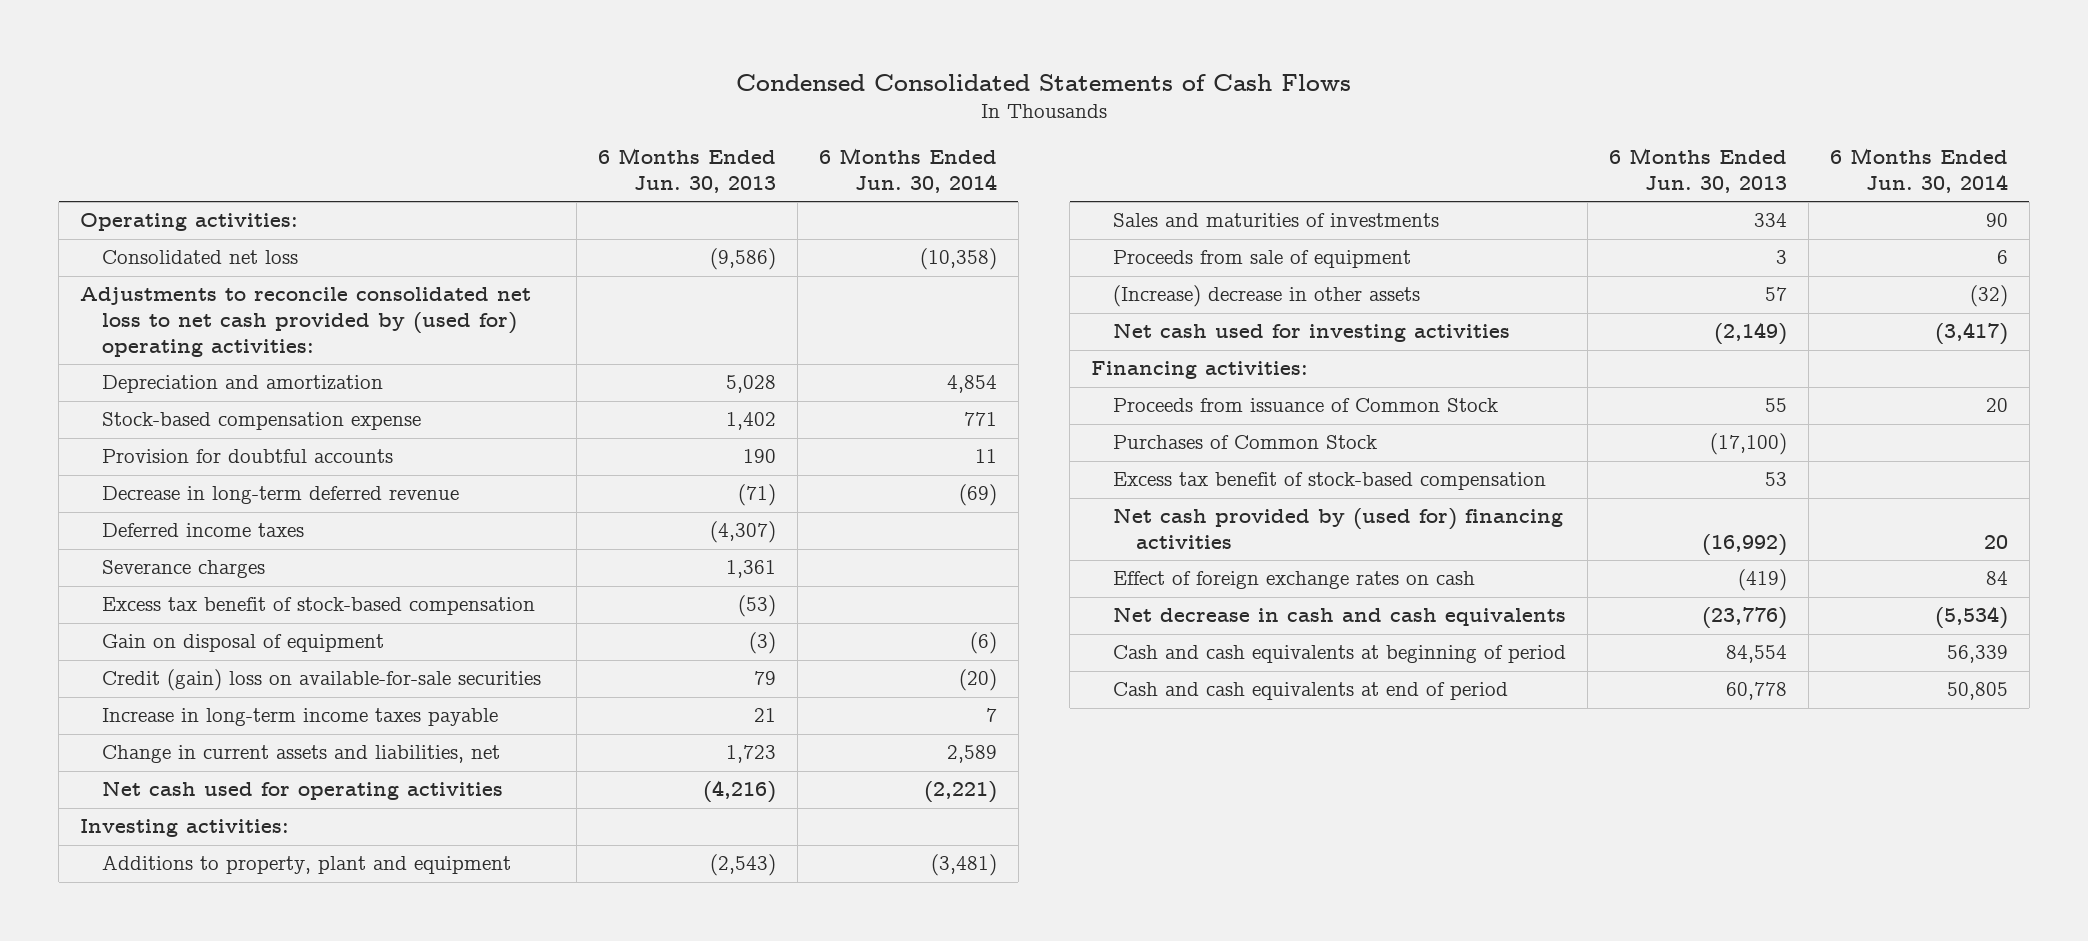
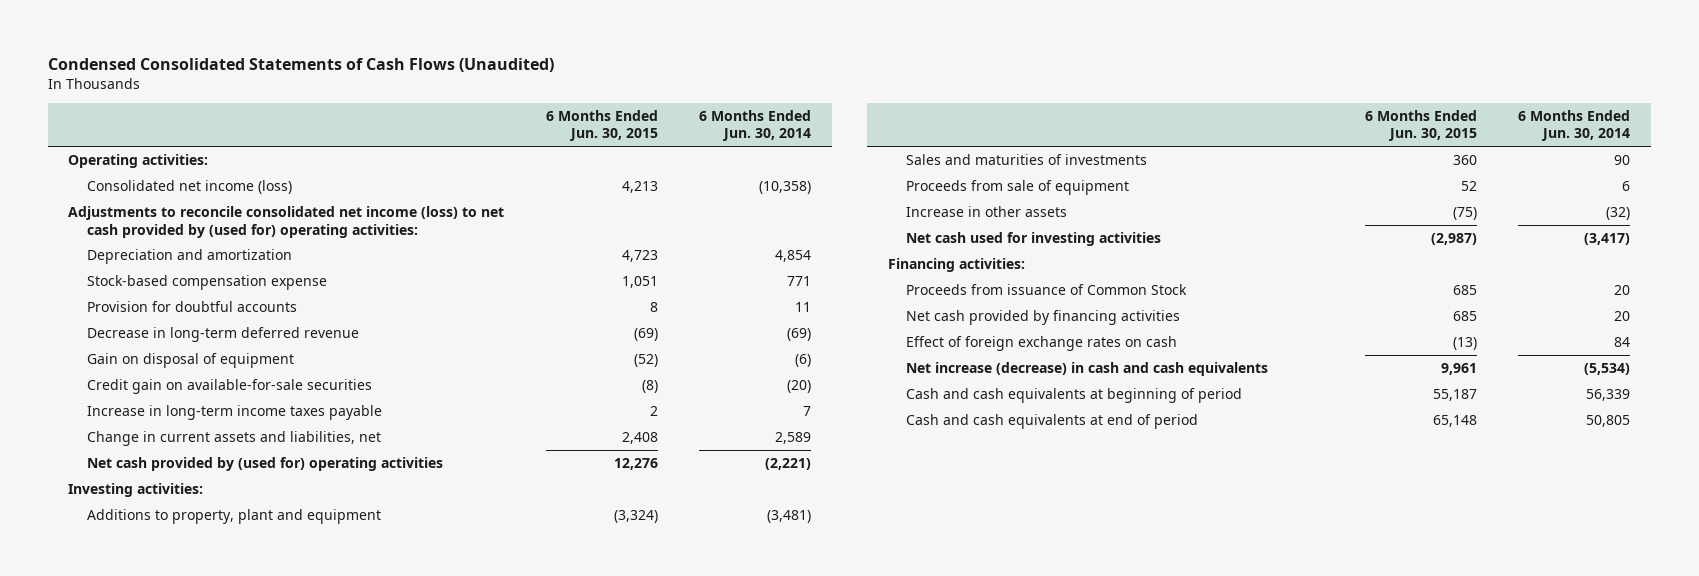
- Condensed Consolidated Statements of Cash Flows
+ Condensed Consolidated Statements of Cash Flows (Unaudited)
- | 6 Months Ended Jun. 30, 2013 | 6 Months Ended Jun. 30, 2014
+ | 6 Months Ended Jun. 30, 2015 | 6 Months Ended Jun. 30, 2014
- Consolidated net loss | (9,586) | (10,358)
- Adjustments to reconcile consolidated net loss to net cash provided by (used for) operating activities:
+ Consolidated net income (loss) | 4,213 | (10,358)
+ Adjustments to reconcile consolidated net income (loss) to net cash provided by (used for) operating activities:
- Deferred income taxes | (4,307) |
- Severance charges | 1,361 |
- Excess tax benefit of stock-based compensation | (53) |
- Credit (gain) loss on available-for-sale securities | 79 | (20)
+ Credit gain on available-for-sale securities | (8) | (20)
- Net cash used for operating activities | (4,216) | (2,221)
+ Net cash provided by (used for) operating activities | 12,276 | (2,221)
- (Increase) decrease in other assets | 57 | (32)
+ Increase in other assets | (75) | (32)
- Purchases of Common Stock | (17,100) |
- Excess tax benefit of stock-based compensation | 53 |
- Net cash provided by (used for) financing activities | (16,992) | 20
+ Net cash provided by financing activities | 685 | 20
- Net decrease in cash and cash equivalents | (23,776) | (5,534)
+ Net increase (decrease) in cash and cash equivalents | 9,961 | (5,534)

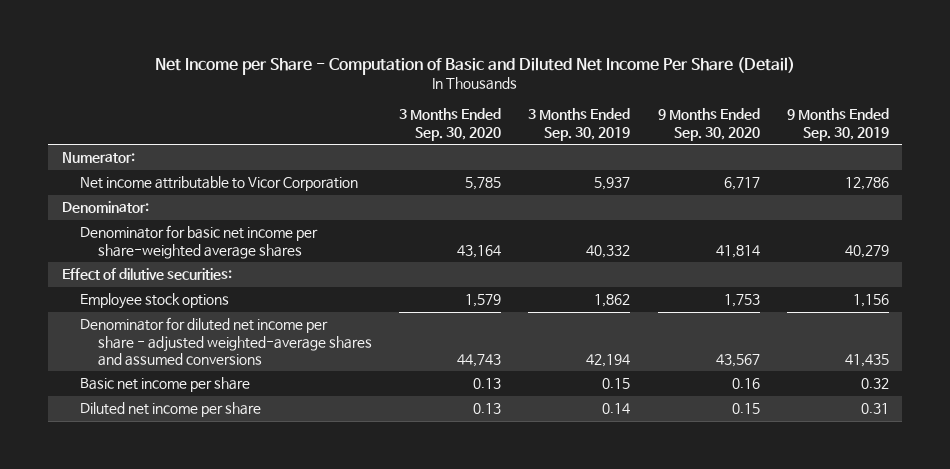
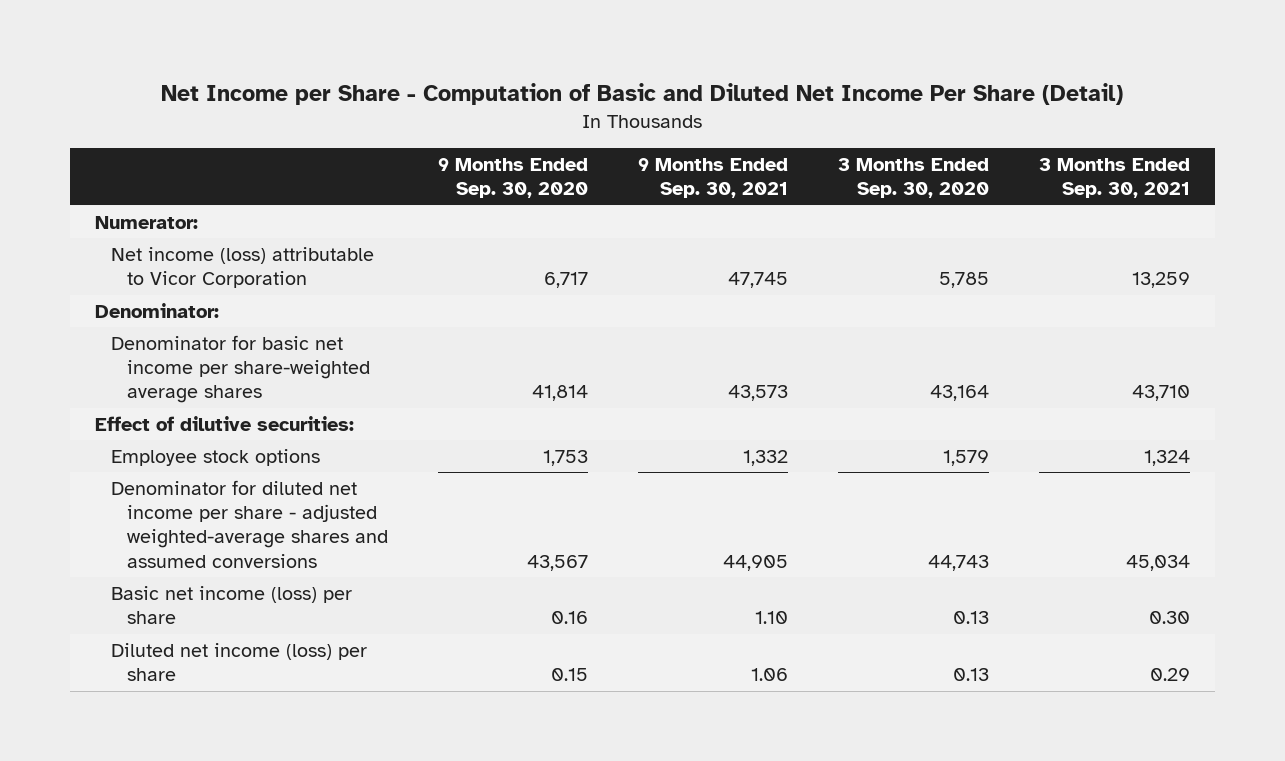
- | 3 Months Ended Sep. 30, 2020 | 3 Months Ended Sep. 30, 2019 | 9 Months Ended Sep. 30, 2020 | 9 Months Ended Sep. 30, 2019
+ | 9 Months Ended Sep. 30, 2020 | 9 Months Ended Sep. 30, 2021 | 3 Months Ended Sep. 30, 2020 | 3 Months Ended Sep. 30, 2021
- Net income attributable to Vicor Corporation | 5,785 | 5,937 | 6,717 | 12,786
+ Net income (loss) attributable to Vicor Corporation | 6,717 | 47,745 | 5,785 | 13,259
- Basic net income per share | 0.13 | 0.15 | 0.16 | 0.32
- Diluted net income per share | 0.13 | 0.14 | 0.15 | 0.31
+ Basic net income (loss) per share | 0.16 | 1.10 | 0.13 | 0.30
+ Diluted net income (loss) per share | 0.15 | 1.06 | 0.13 | 0.29

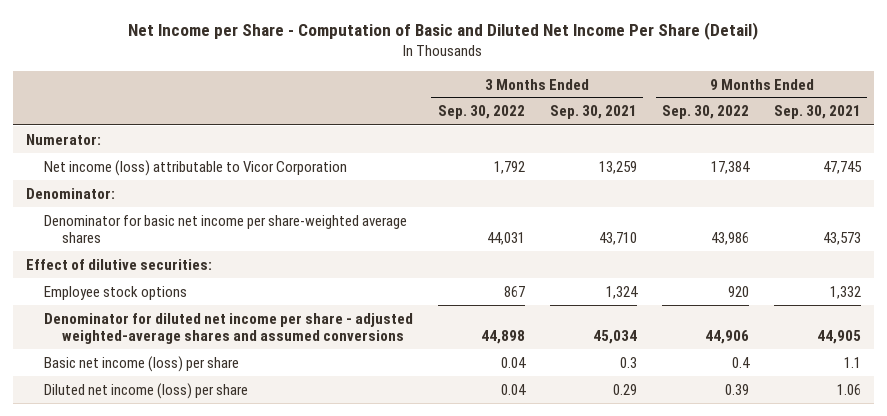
- | 9 Months Ended Sep. 30, 2020 | 9 Months Ended Sep. 30, 2021 | 3 Months Ended Sep. 30, 2020 | 3 Months Ended Sep. 30, 2021
+ | 3 Months Ended Sep. 30, 2022 | 3 Months Ended Sep. 30, 2021 | 9 Months Ended Sep. 30, 2022 | 9 Months Ended Sep. 30, 2021
- Basic net income (loss) per share | 0.16 | 1.10 | 0.13 | 0.30
+ Basic net income (loss) per share | 0.04 | 0.3 | 0.4 | 1.1

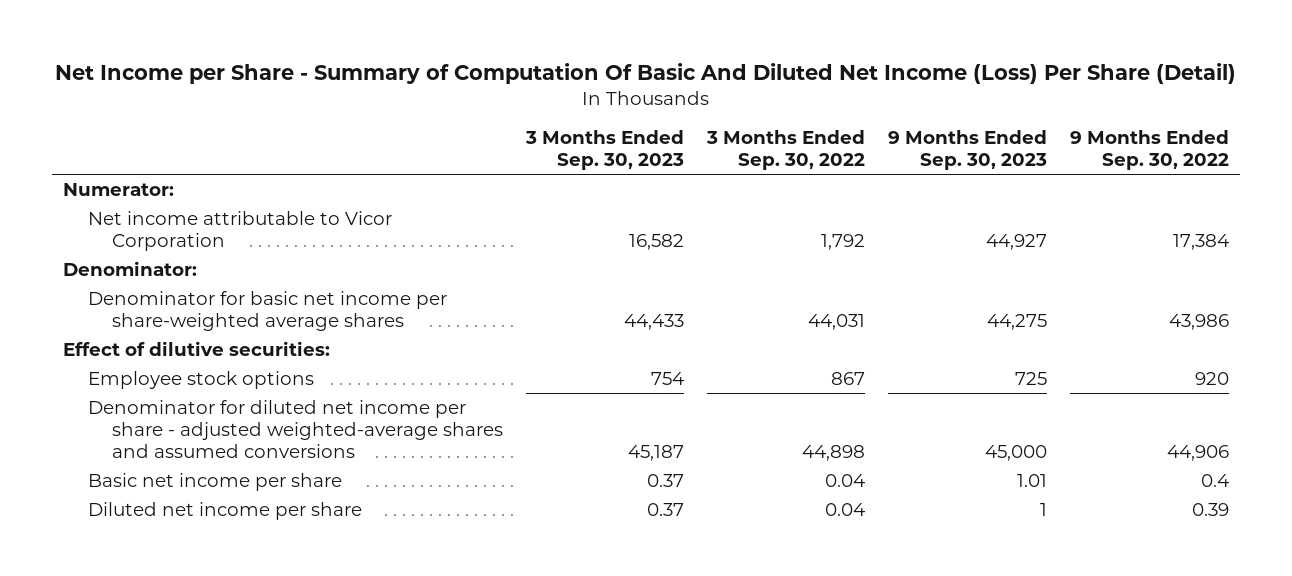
- Net Income per Share - Computation of Basic and Diluted Net Income Per Share (Detail)
+ Net Income per Share - Summary of Computation Of Basic And Diluted Net Income (Loss) Per Share (Detail)
- | 3 Months Ended Sep. 30, 2022 | 3 Months Ended Sep. 30, 2021 | 9 Months Ended Sep. 30, 2022 | 9 Months Ended Sep. 30, 2021
+ | 3 Months Ended Sep. 30, 2023 | 3 Months Ended Sep. 30, 2022 | 9 Months Ended Sep. 30, 2023 | 9 Months Ended Sep. 30, 2022
- Net income (loss) attributable to Vicor Corporation | 1,792 | 13,259 | 17,384 | 47,745
+ Net income attributable to Vicor Corporation | 16,582 | 1,792 | 44,927 | 17,384
- Basic net income (loss) per share | 0.04 | 0.3 | 0.4 | 1.1
- Diluted net income (loss) per share | 0.04 | 0.29 | 0.39 | 1.06
+ Basic net income per share | 0.37 | 0.04 | 1.01 | 0.4
+ Diluted net income per share | 0.37 | 0.04 | 1 | 0.39

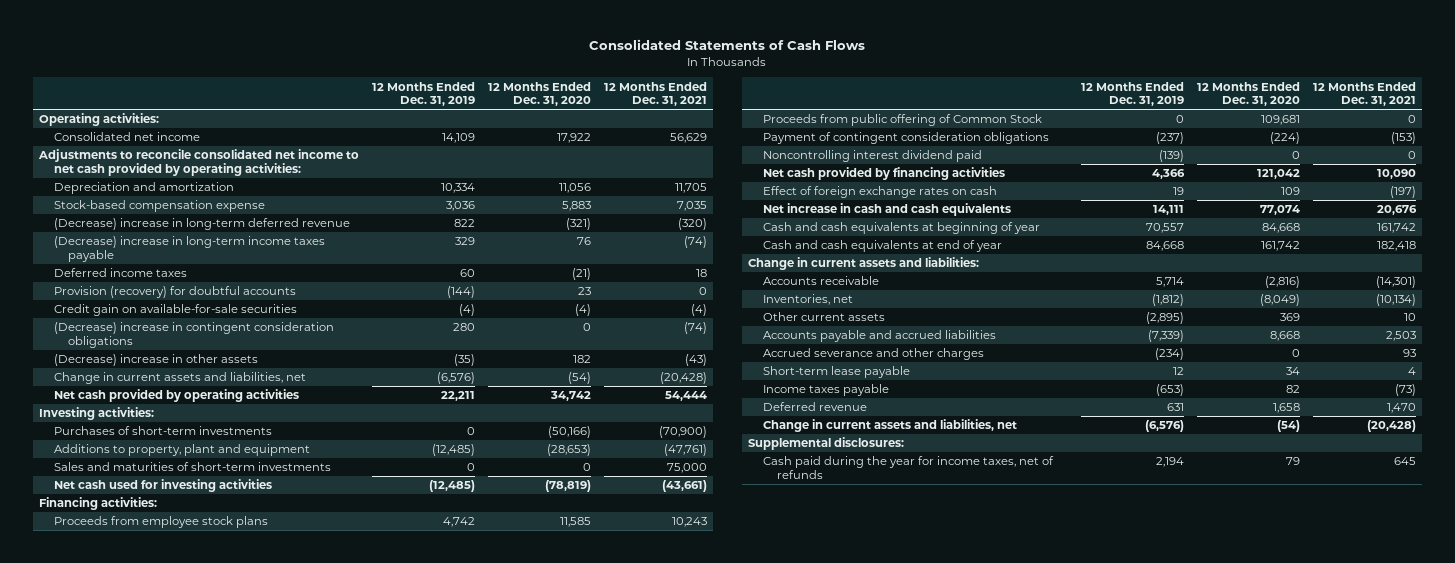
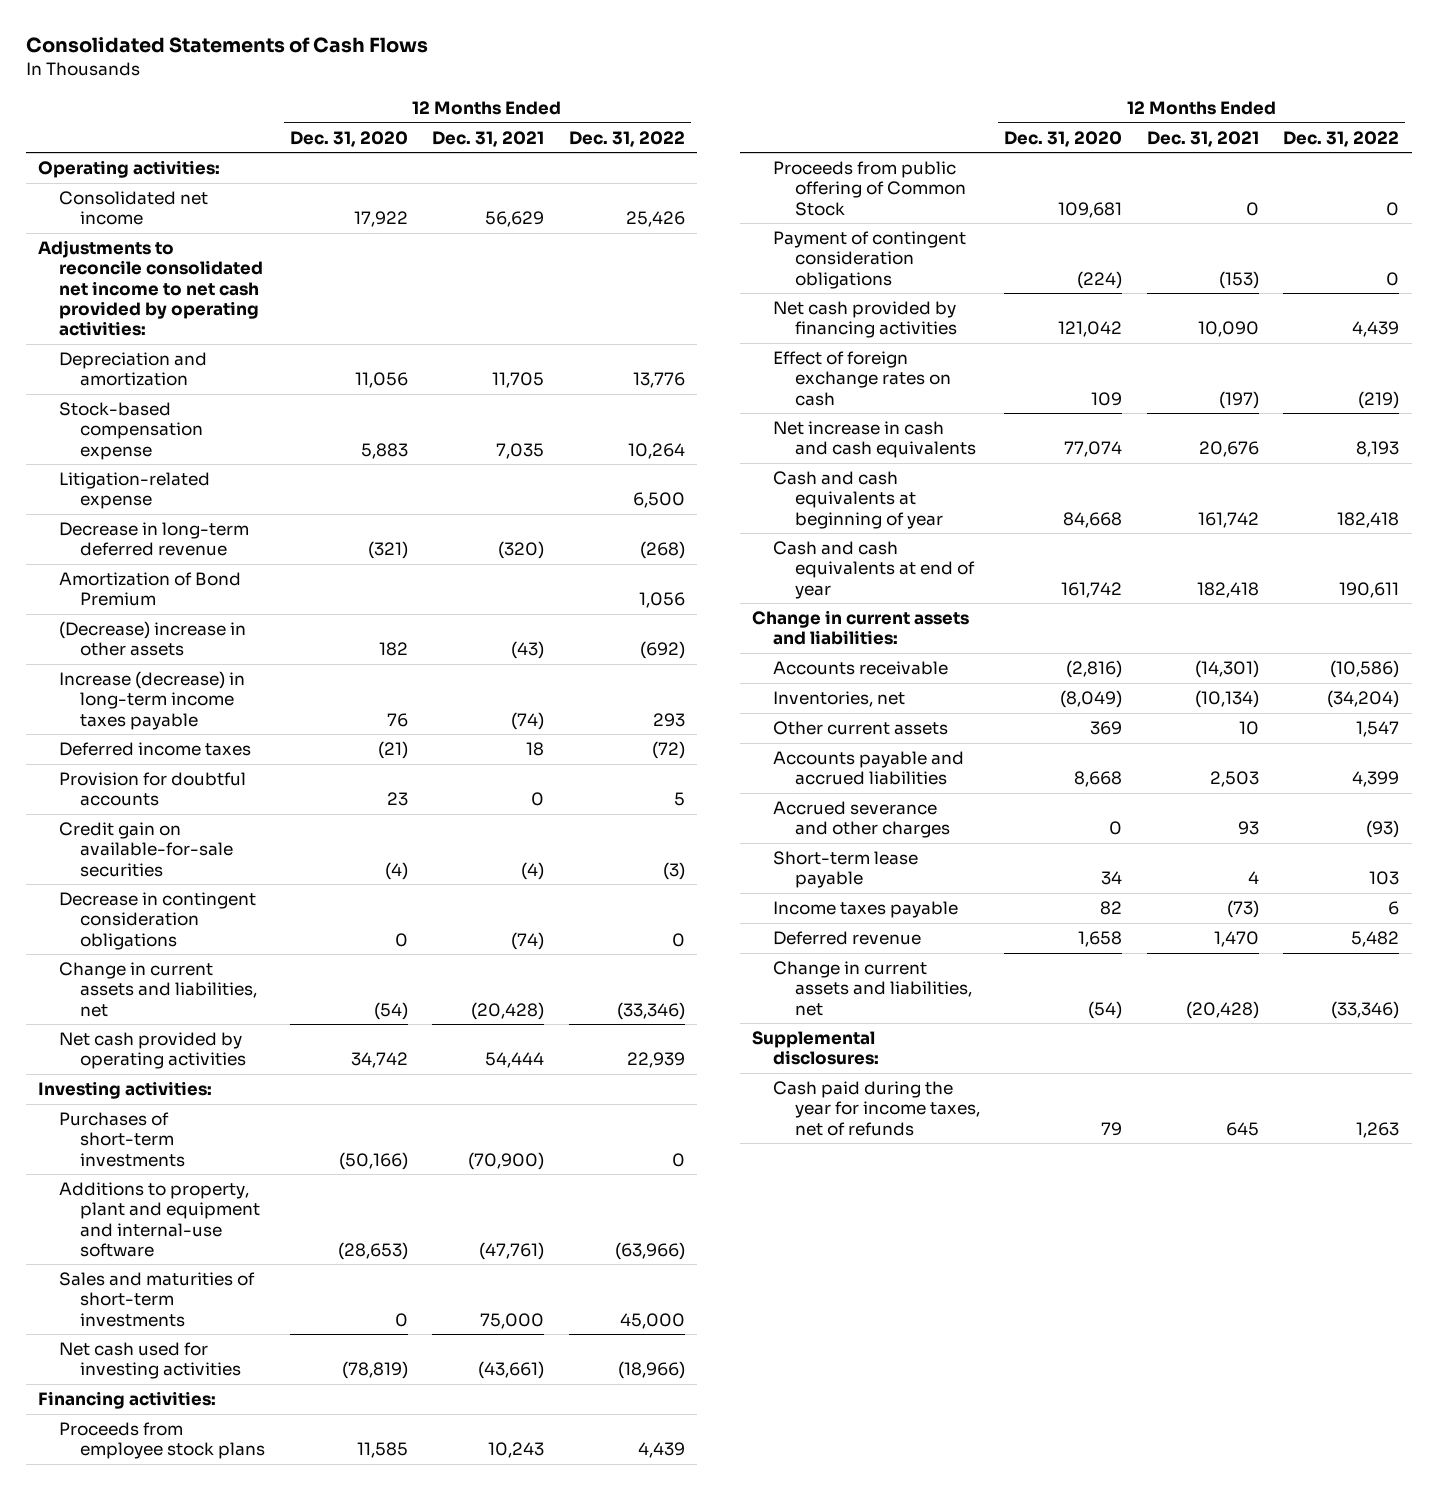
- | 12 Months Ended Dec. 31, 2019 | 12 Months Ended Dec. 31, 2020 | 12 Months Ended Dec. 31, 2021
+ | 12 Months Ended Dec. 31, 2020 | 12 Months Ended Dec. 31, 2021 | 12 Months Ended Dec. 31, 2022
- (Decrease) increase in long-term deferred revenue | 822 | (321) | (320)
- (Decrease) increase in long-term income taxes payable | 329 | 76 | (74)
+ Litigation-related expense | | | 6,500
+ Decrease in long-term deferred revenue | (321) | (320) | (268)
+ Amortization of Bond Premium | | | 1,056
moved up: (Decrease) increase in other assets | 182 | (43) | (692)
+ Increase (decrease) in long-term income taxes payable | 76 | (74) | 293
- Provision (recovery) for doubtful accounts | (144) | 23 | 0
+ Provision for doubtful accounts | 23 | 0 | 5
- (Decrease) increase in contingent consideration obligations | 280 | 0 | (74)
+ Decrease in contingent consideration obligations | 0 | (74) | 0
- Additions to property, plant and equipment | (12,485) | (28,653) | (47,761)
+ Additions to property, plant and equipment and internal-use software | (28,653) | (47,761) | (63,966)
- Noncontrolling interest dividend paid | (139) | 0 | 0

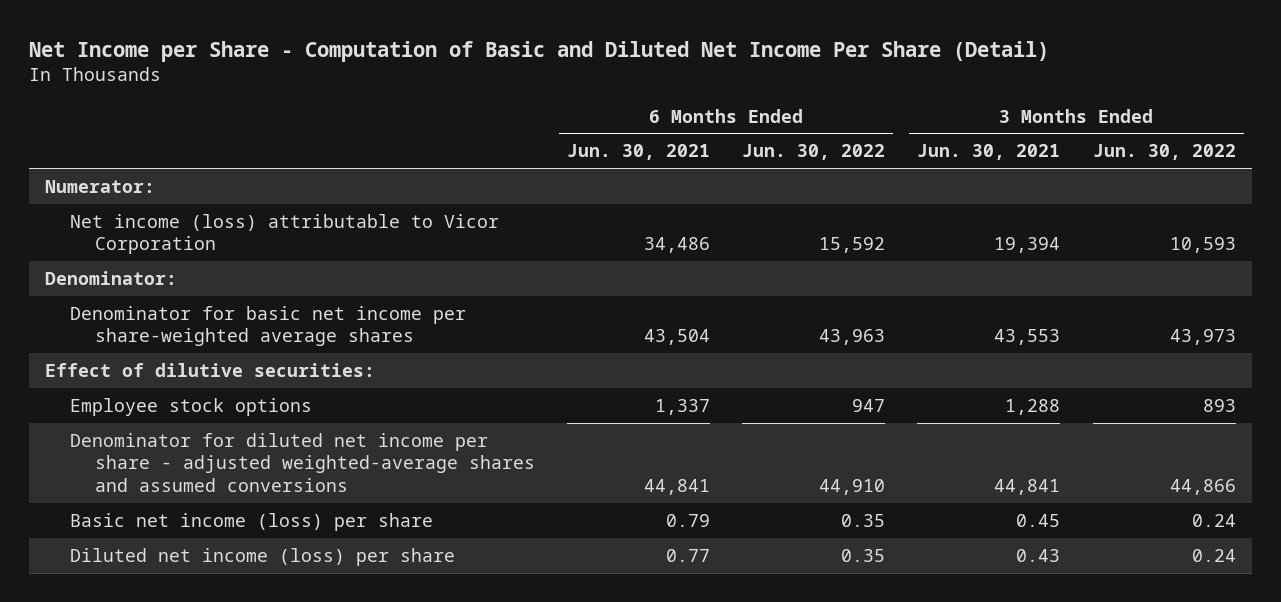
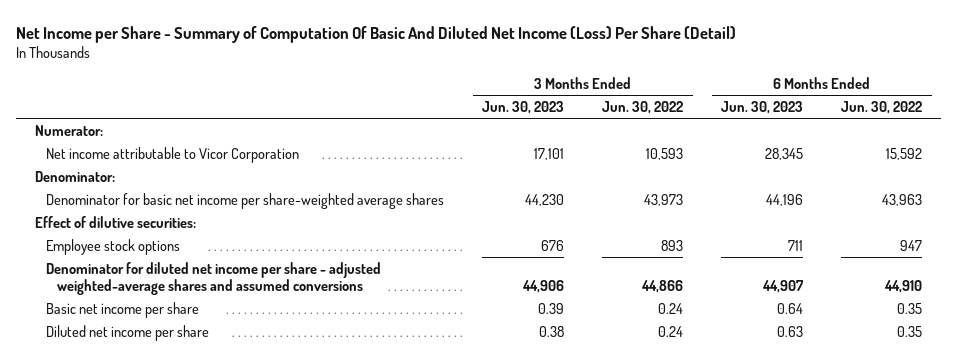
- Net Income per Share - Computation of Basic and Diluted Net Income Per Share (Detail)
+ Net Income per Share - Summary of Computation Of Basic And Diluted Net Income (Loss) Per Share (Detail)
- | 6 Months Ended Jun. 30, 2021 | 6 Months Ended Jun. 30, 2022 | 3 Months Ended Jun. 30, 2021 | 3 Months Ended Jun. 30, 2022
+ | 3 Months Ended Jun. 30, 2023 | 3 Months Ended Jun. 30, 2022 | 6 Months Ended Jun. 30, 2023 | 6 Months Ended Jun. 30, 2022
- Net income (loss) attributable to Vicor Corporation | 34,486 | 15,592 | 19,394 | 10,593
+ Net income attributable to Vicor Corporation | 17,101 | 10,593 | 28,345 | 15,592
- Basic net income (loss) per share | 0.79 | 0.35 | 0.45 | 0.24
- Diluted net income (loss) per share | 0.77 | 0.35 | 0.43 | 0.24
+ Basic net income per share | 0.39 | 0.24 | 0.64 | 0.35
+ Diluted net income per share | 0.38 | 0.24 | 0.63 | 0.35

